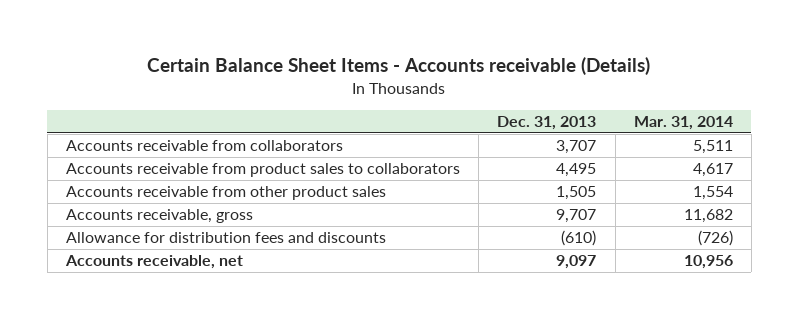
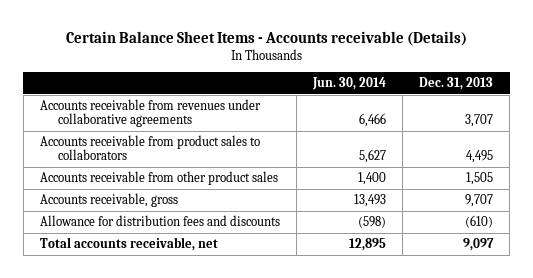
- | Dec. 31, 2013 | Mar. 31, 2014
+ | Jun. 30, 2014 | Dec. 31, 2013
- Accounts receivable from collaborators | 3,707 | 5,511
+ Accounts receivable from revenues under collaborative agreements | 6,466 | 3,707
- Accounts receivable, net | 9,097 | 10,956
+ Total accounts receivable, net | 12,895 | 9,097

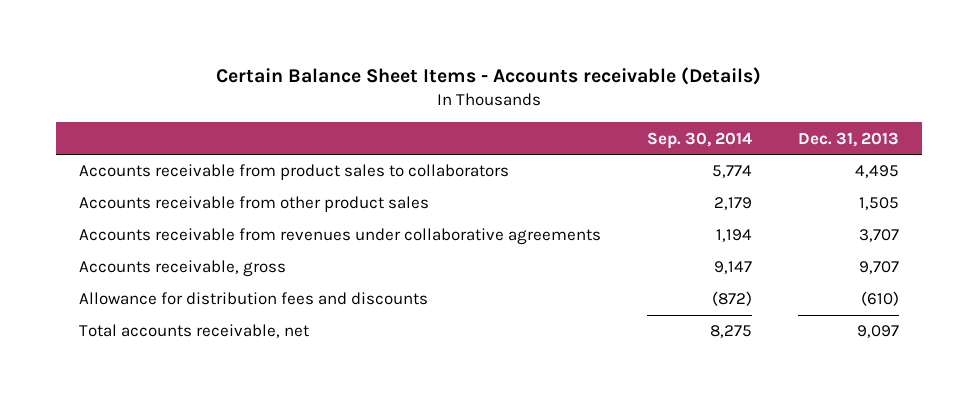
- | Jun. 30, 2014 | Dec. 31, 2013
+ | Sep. 30, 2014 | Dec. 31, 2013
moved down: Accounts receivable from revenues under collaborative agreements | 1,194 | 3,707

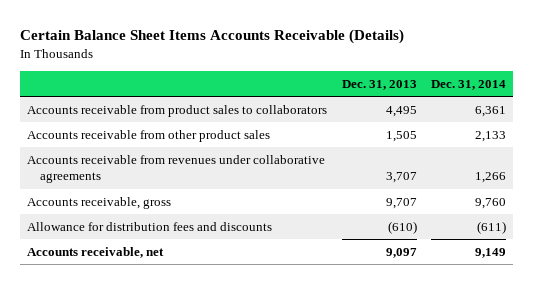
- Certain Balance Sheet Items - Accounts receivable (Details)
+ Certain Balance Sheet Items Accounts Receivable (Details)
- | Sep. 30, 2014 | Dec. 31, 2013
+ | Dec. 31, 2013 | Dec. 31, 2014
- Total accounts receivable, net | 8,275 | 9,097
+ Accounts receivable, net | 9,097 | 9,149

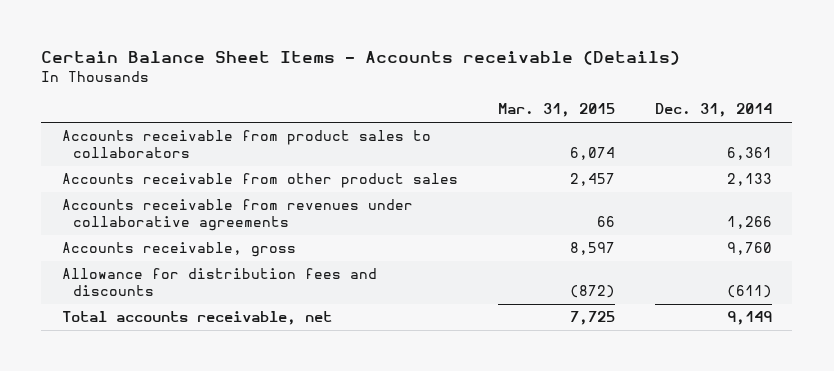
- Certain Balance Sheet Items Accounts Receivable (Details)
+ Certain Balance Sheet Items - Accounts receivable (Details)
- | Dec. 31, 2013 | Dec. 31, 2014
+ | Mar. 31, 2015 | Dec. 31, 2014
- Accounts receivable, net | 9,097 | 9,149
+ Total accounts receivable, net | 7,725 | 9,149

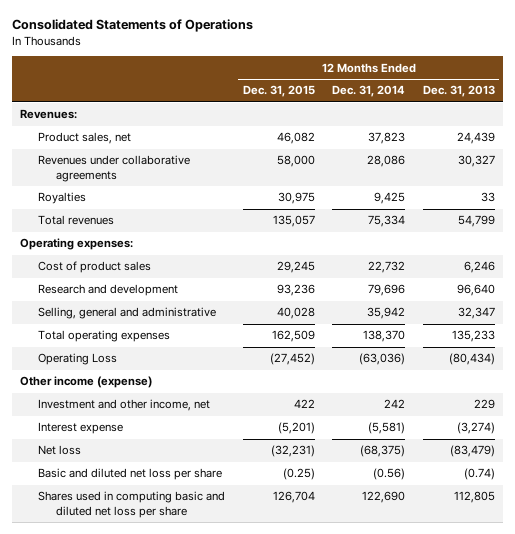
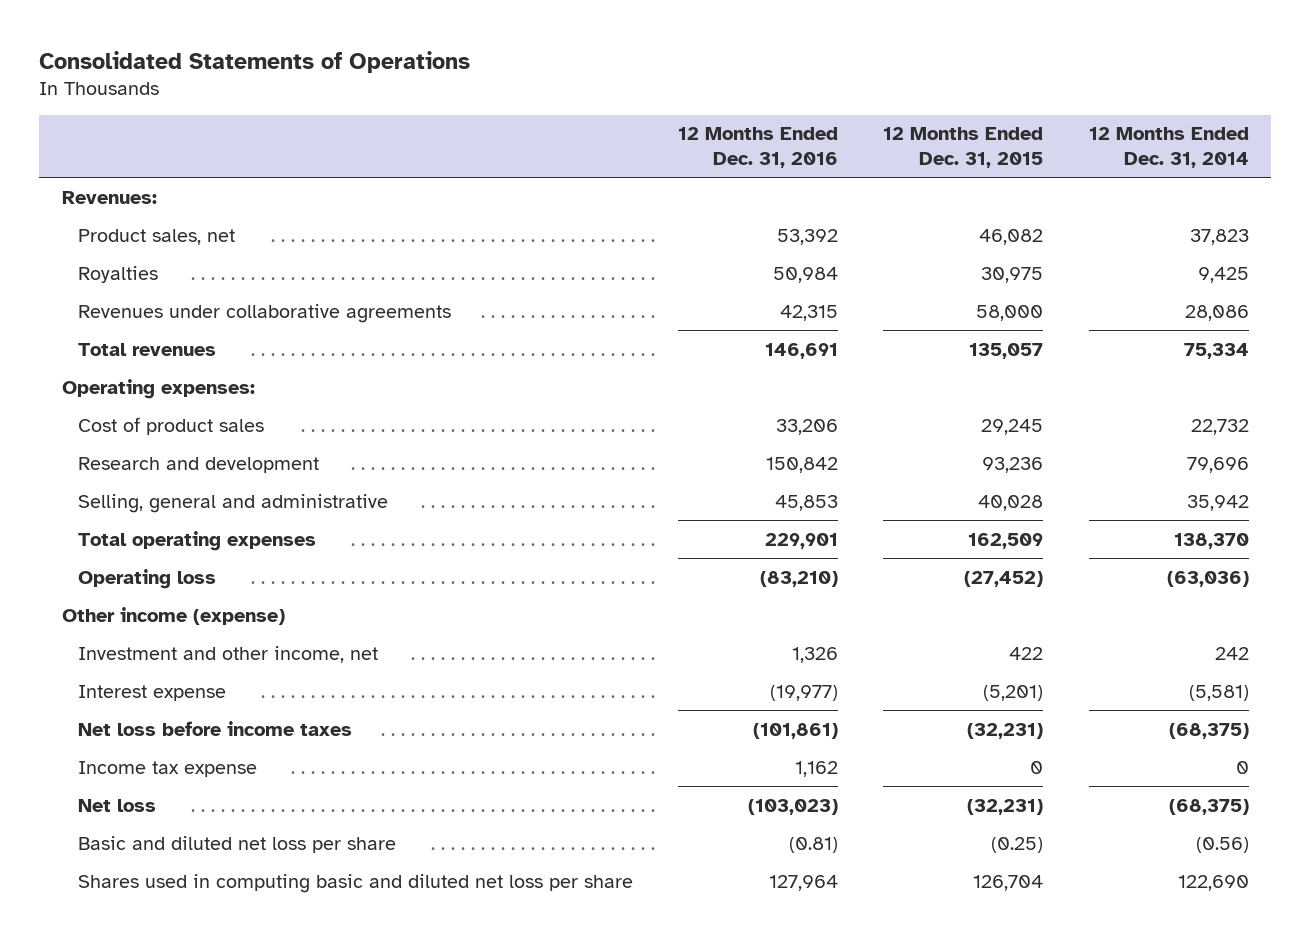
- | 12 Months Ended Dec. 31, 2015 | 12 Months Ended Dec. 31, 2014 | 12 Months Ended Dec. 31, 2013
+ | 12 Months Ended Dec. 31, 2016 | 12 Months Ended Dec. 31, 2015 | 12 Months Ended Dec. 31, 2014
moved down: Revenues under collaborative agreements | 42,315 | 58,000 | 28,086
- Operating Loss | (27,452) | (63,036) | (80,434)
+ Operating loss | (83,210) | (27,452) | (63,036)
+ Net loss before income taxes | (101,861) | (32,231) | (68,375)
+ Income tax expense | 1,162 | 0 | 0

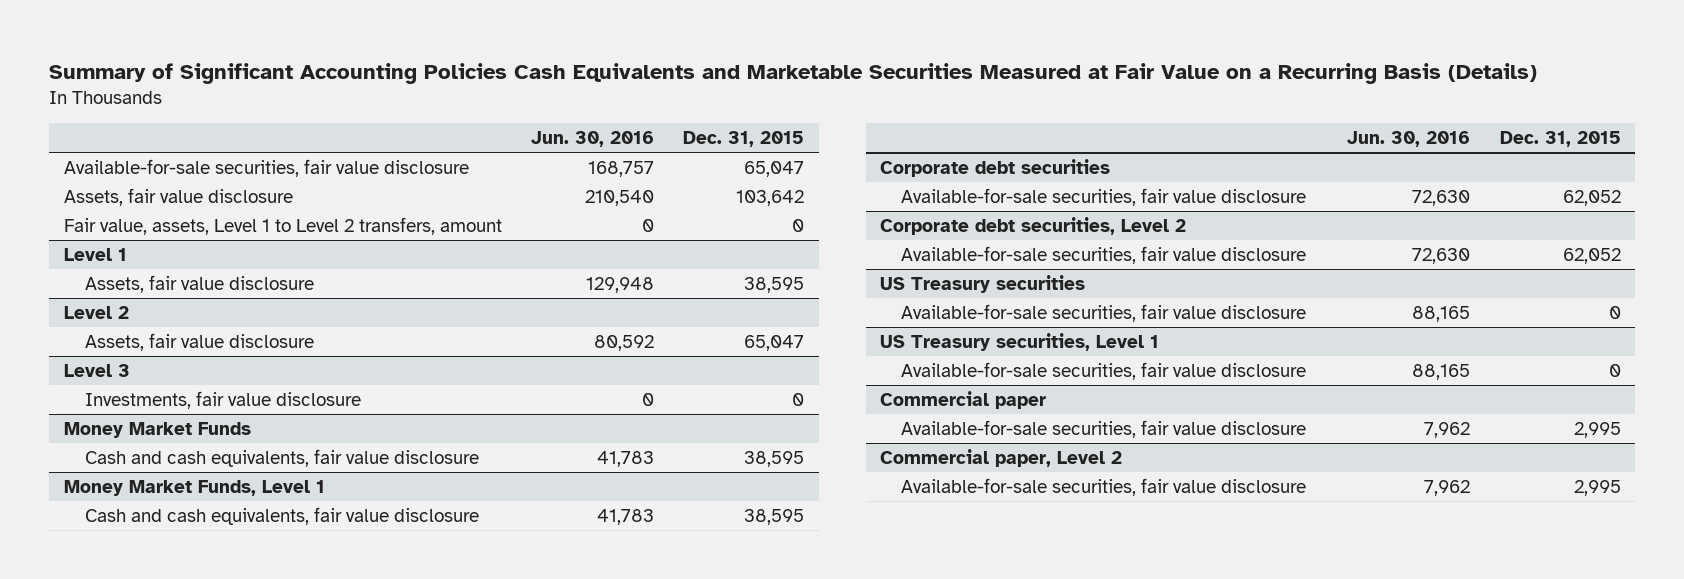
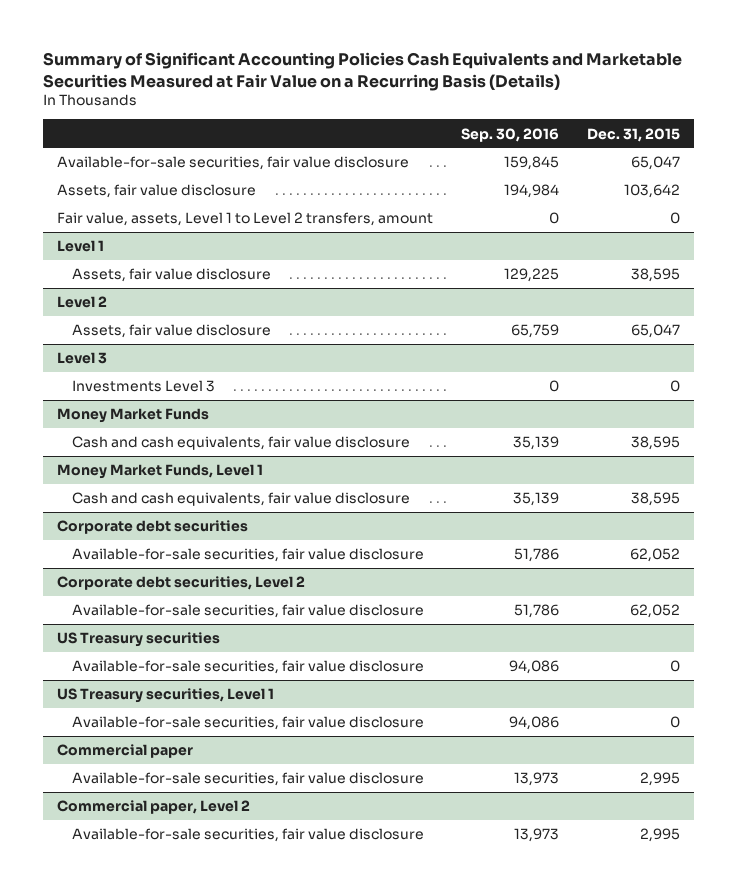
- | Jun. 30, 2016 | Dec. 31, 2015
+ | Sep. 30, 2016 | Dec. 31, 2015
@ Level 3
- Investments, fair value disclosure | 0 | 0
+ Investments Level 3 | 0 | 0

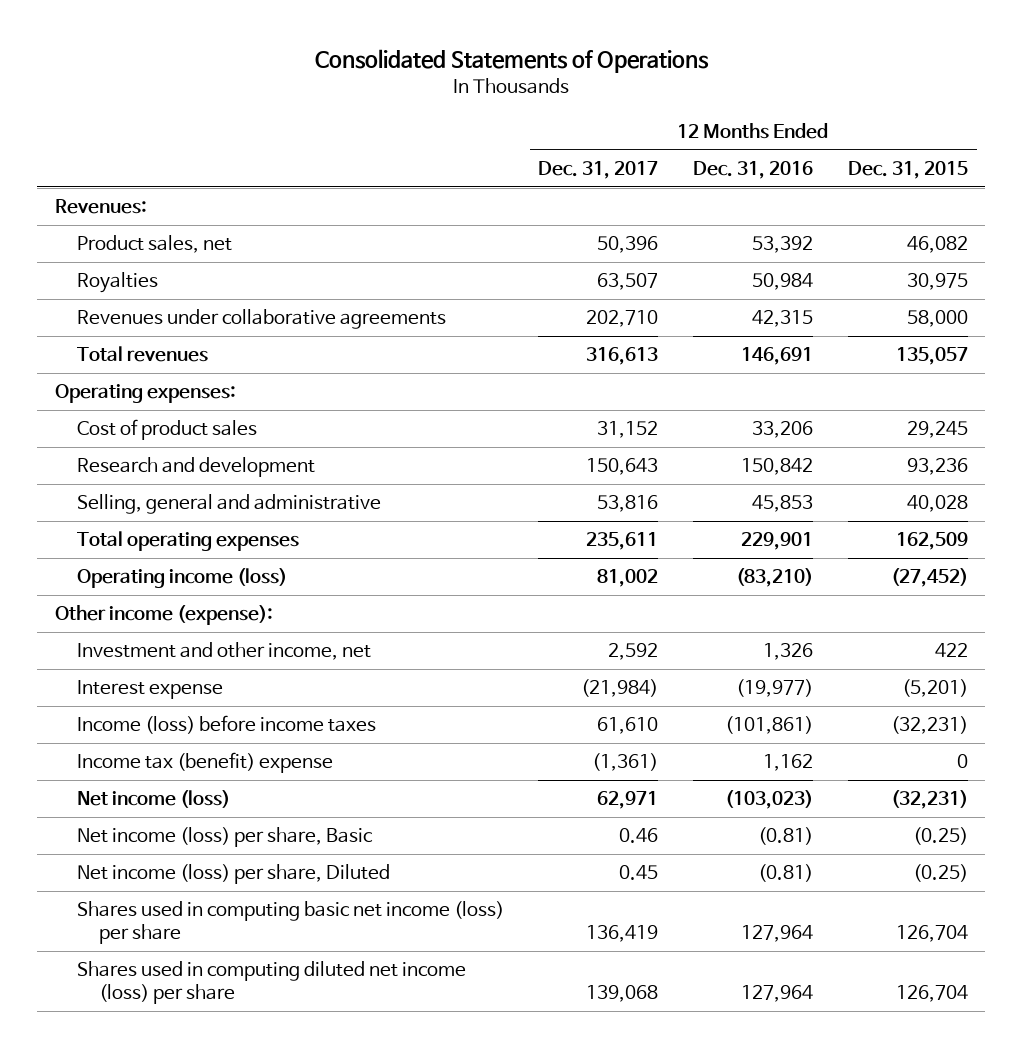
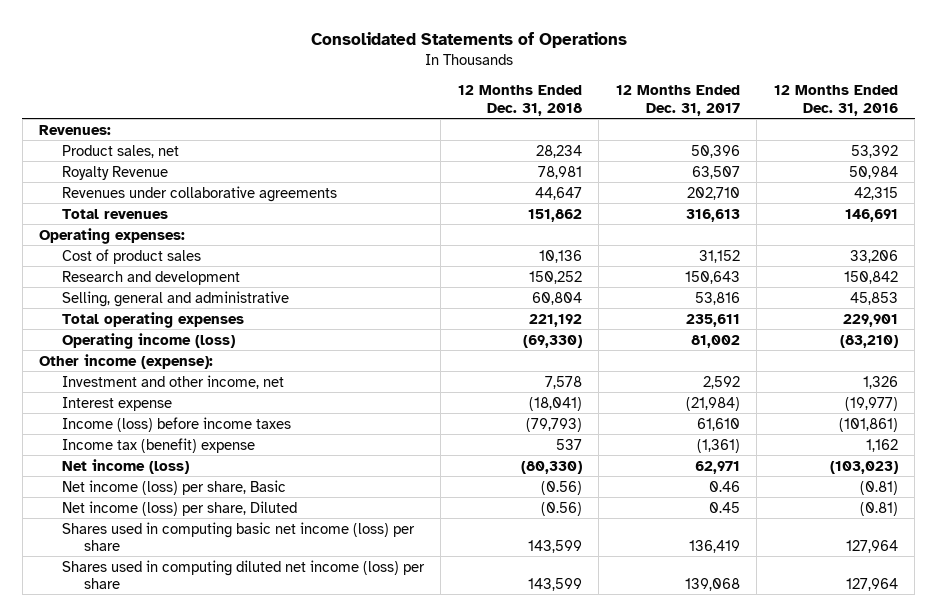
- | 12 Months Ended Dec. 31, 2017 | 12 Months Ended Dec. 31, 2016 | 12 Months Ended Dec. 31, 2015
+ | 12 Months Ended Dec. 31, 2018 | 12 Months Ended Dec. 31, 2017 | 12 Months Ended Dec. 31, 2016
- Royalties | 63,507 | 50,984 | 30,975
+ Royalty Revenue | 78,981 | 63,507 | 50,984

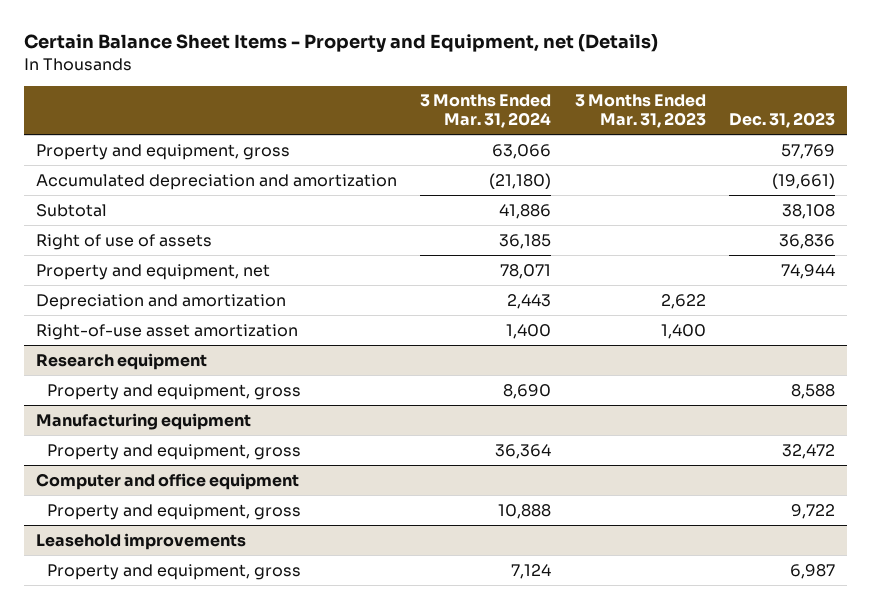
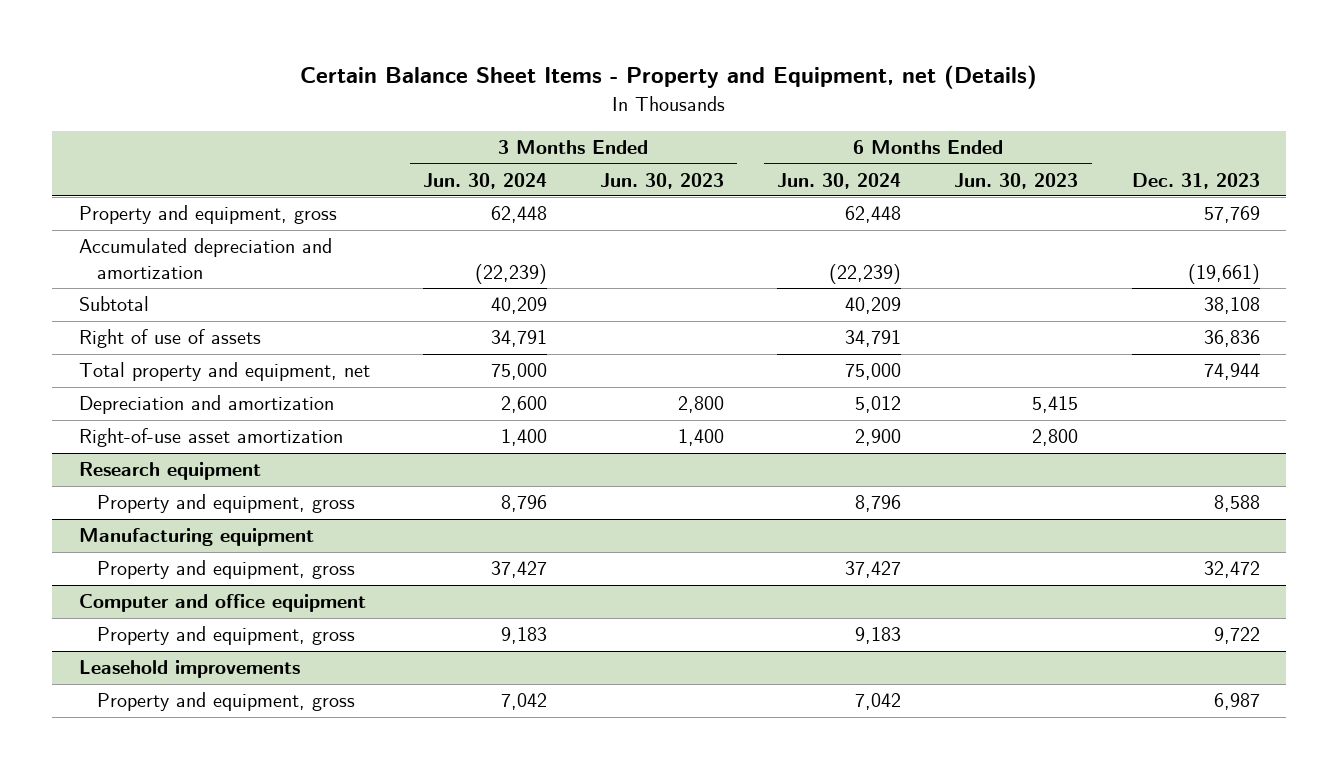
- | 3 Months Ended Mar. 31, 2024 | 3 Months Ended Mar. 31, 2023 | Dec. 31, 2023
+ | 3 Months Ended Jun. 30, 2024 | 3 Months Ended Jun. 30, 2023 | 6 Months Ended Jun. 30, 2024 | 6 Months Ended Jun. 30, 2023 | Dec. 31, 2023
- Property and equipment, net | 78,071 | | 74,944
+ Total property and equipment, net | 75,000 | | 75,000 | | 74,944

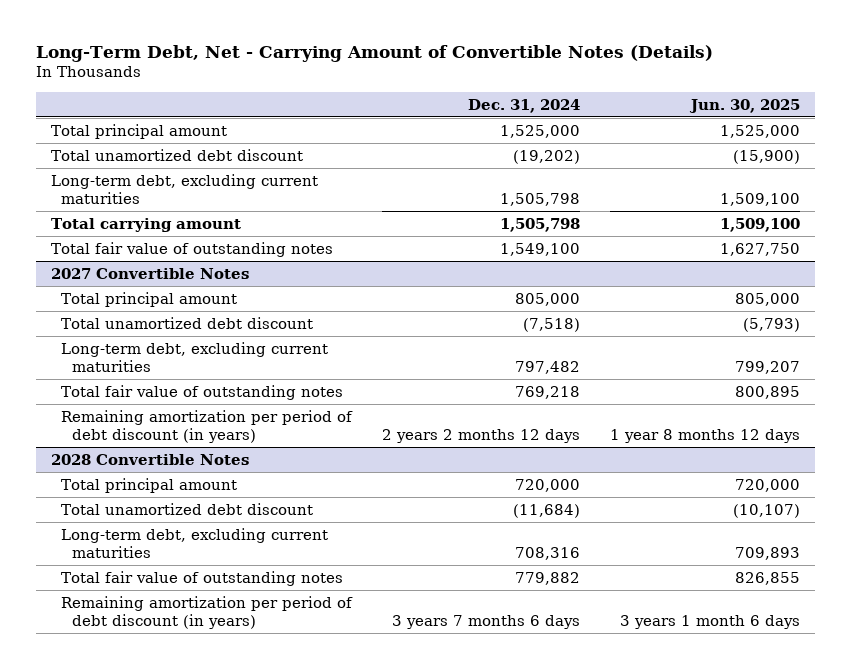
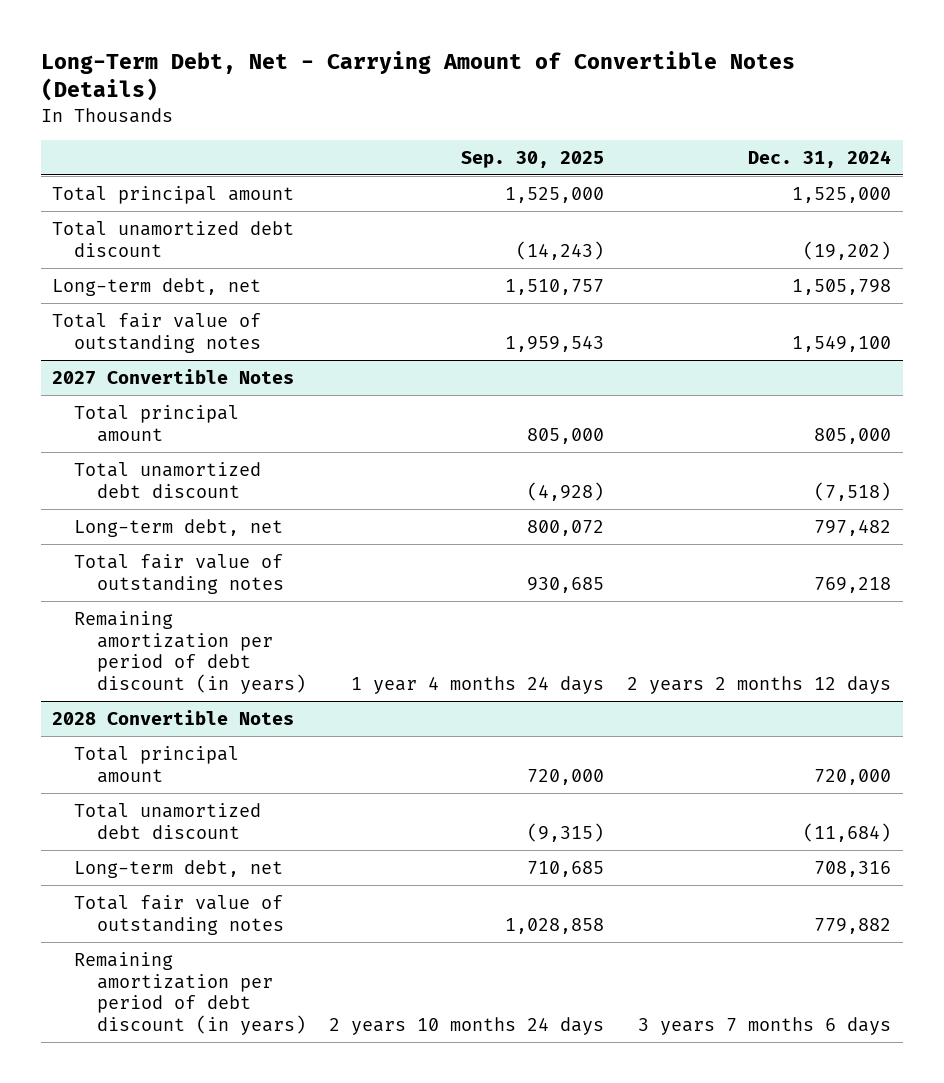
- | Dec. 31, 2024 | Jun. 30, 2025
+ | Sep. 30, 2025 | Dec. 31, 2024
- Long-term debt, excluding current maturities | 1,505,798 | 1,509,100
- Total carrying amount | 1,505,798 | 1,509,100
+ Long-term debt, net | 1,510,757 | 1,505,798
@ 2027 Convertible Notes
- Long-term debt, excluding current maturities | 797,482 | 799,207
+ Long-term debt, net | 800,072 | 797,482
@ 2028 Convertible Notes
- Long-term debt, excluding current maturities | 708,316 | 709,893
+ Long-term debt, net | 710,685 | 708,316

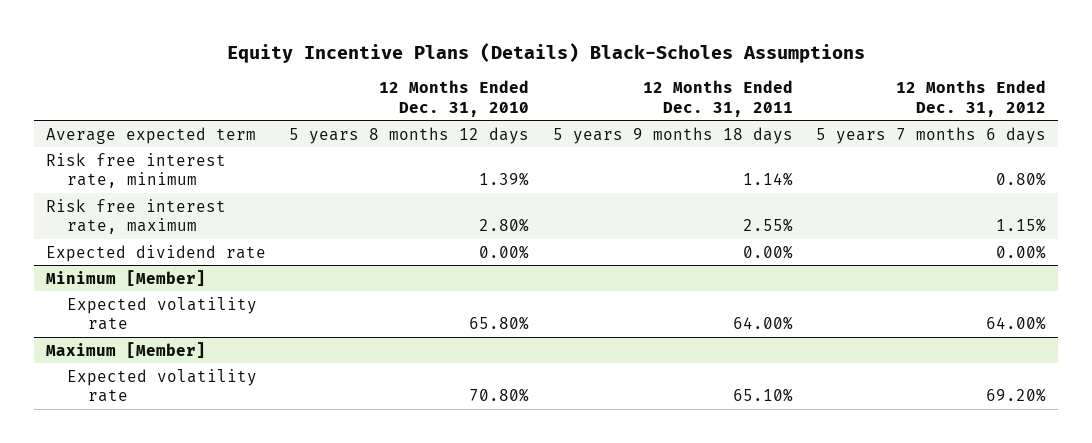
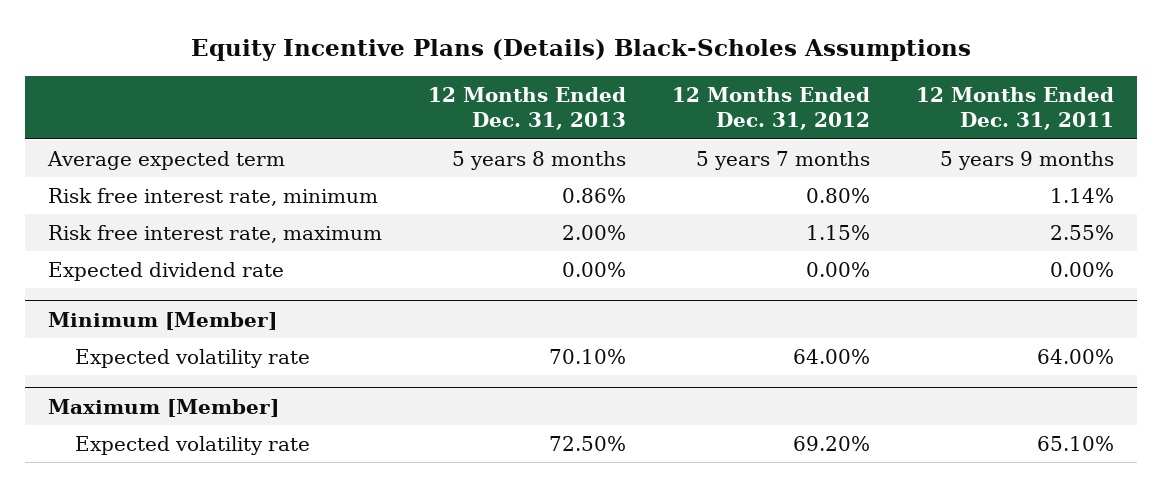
- | 12 Months Ended Dec. 31, 2010 | 12 Months Ended Dec. 31, 2011 | 12 Months Ended Dec. 31, 2012
+ | 12 Months Ended Dec. 31, 2013 | 12 Months Ended Dec. 31, 2012 | 12 Months Ended Dec. 31, 2011
- Average expected term | 5 years 8 months 12 days | 5 years 9 months 18 days | 5 years 7 months 6 days
+ Average expected term | 5 years 8 months | 5 years 7 months | 5 years 9 months

